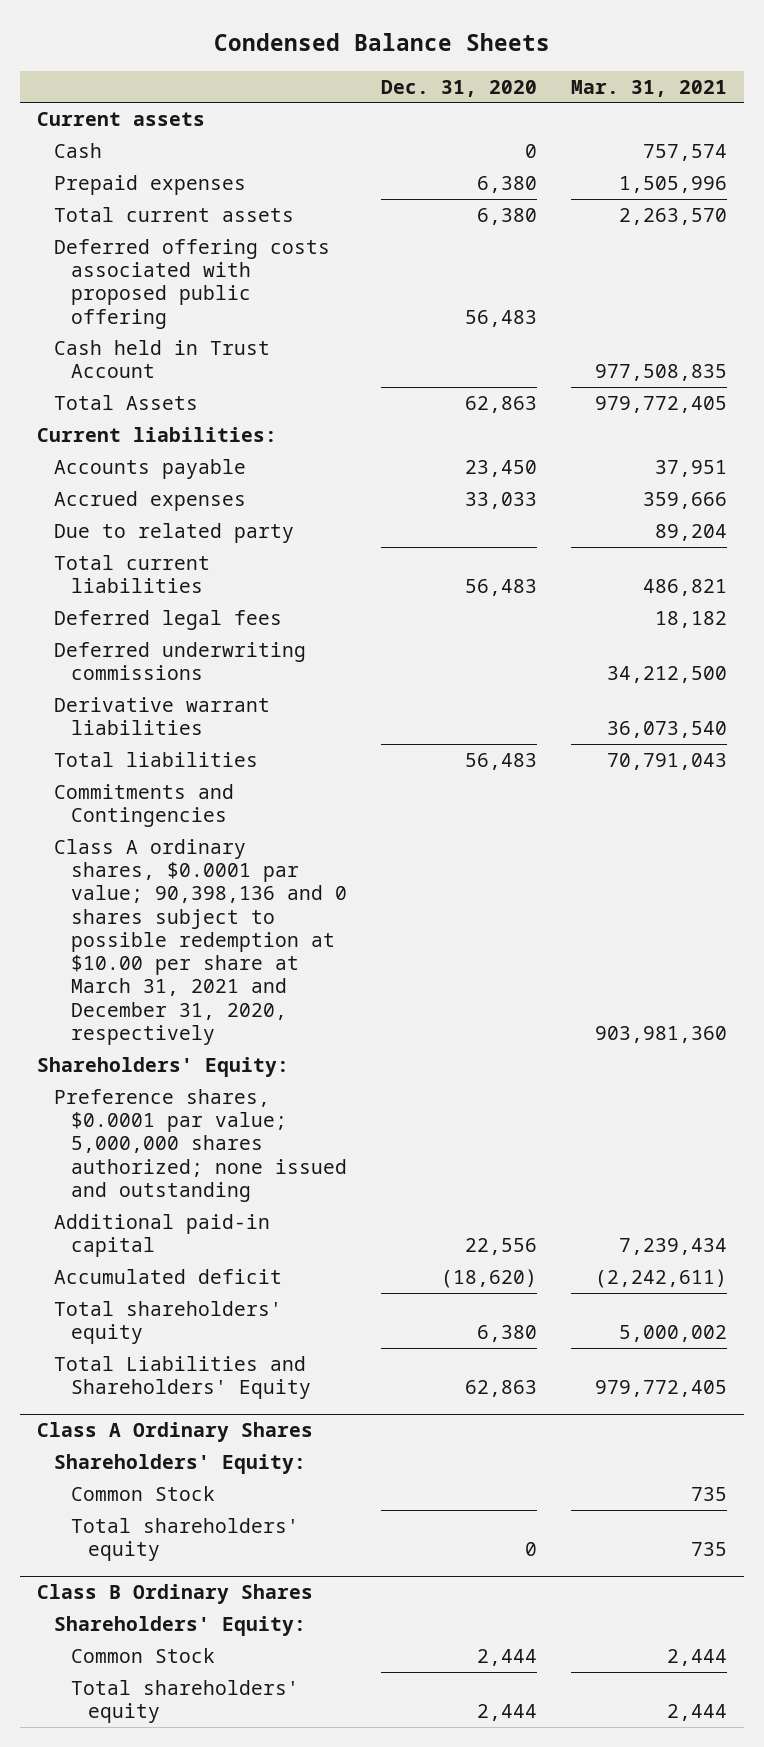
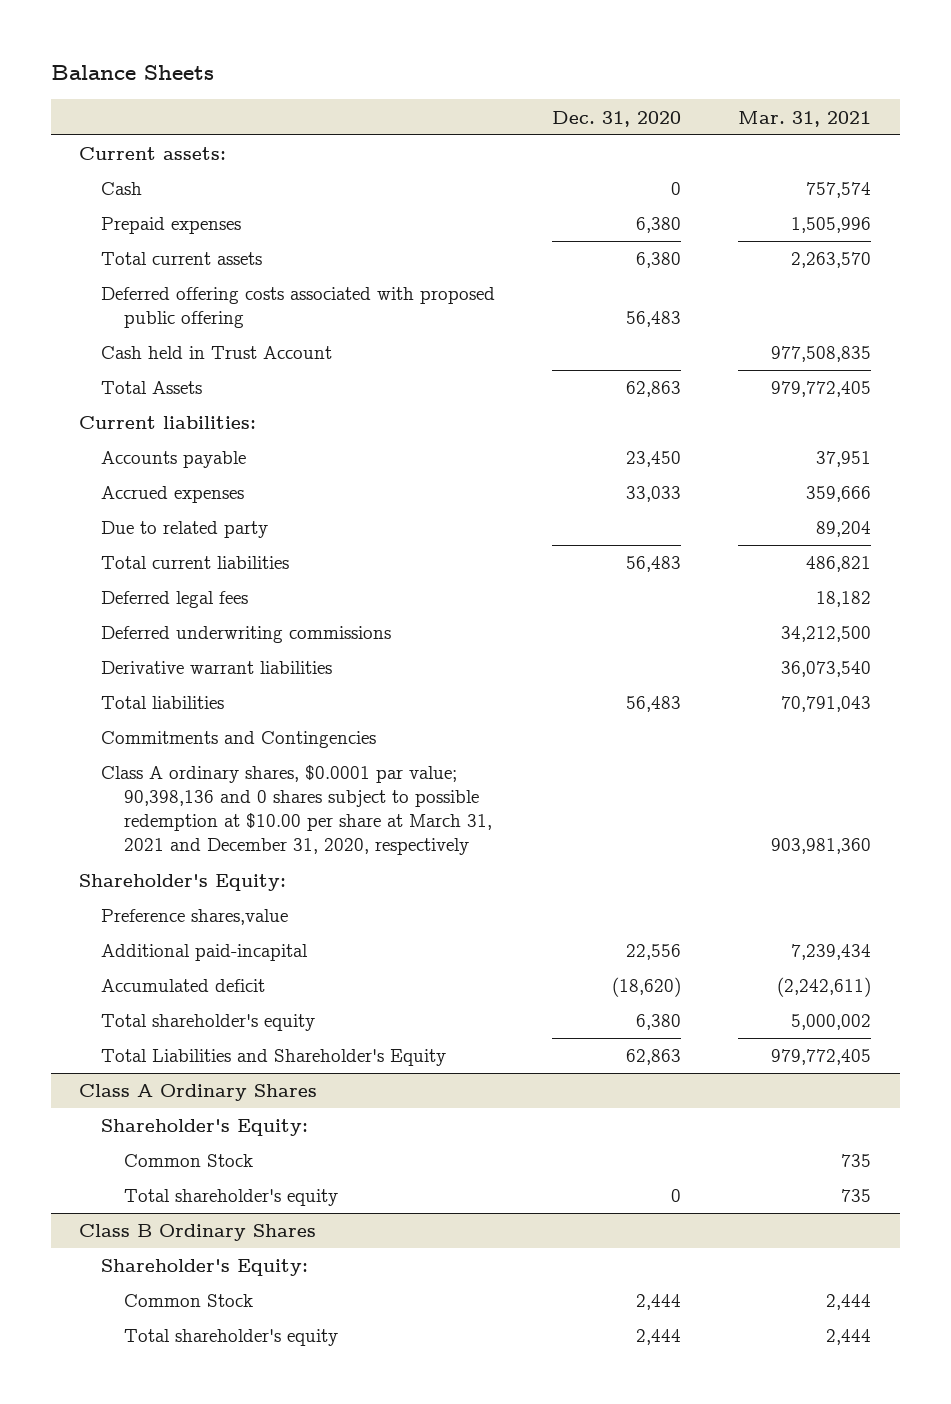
- Condensed Balance Sheets
+ Balance Sheets
- Current assets
+ Current assets:
- Shareholders' Equity:
- Preference shares, $0.0001 par value; 5,000,000 shares authorized; none issued and outstanding
- Additional paid-in capital | 22,556 | 7,239,434
+ Shareholder's Equity:
+ Preference shares,value
+ Additional paid-incapital | 22,556 | 7,239,434
- Total shareholders' equity | 6,380 | 5,000,002
- Total Liabilities and Shareholders' Equity | 62,863 | 979,772,405
+ Total shareholder's equity | 6,380 | 5,000,002
+ Total Liabilities and Shareholder's Equity | 62,863 | 979,772,405
@ Class A Ordinary Shares
- Shareholders' Equity:
+ Shareholder's Equity:
- Total shareholders' equity | 0 | 735
+ Total shareholder's equity | 0 | 735
@ Class B Ordinary Shares
- Shareholders' Equity:
+ Shareholder's Equity:
- Total shareholders' equity | 2,444 | 2,444
+ Total shareholder's equity | 2,444 | 2,444

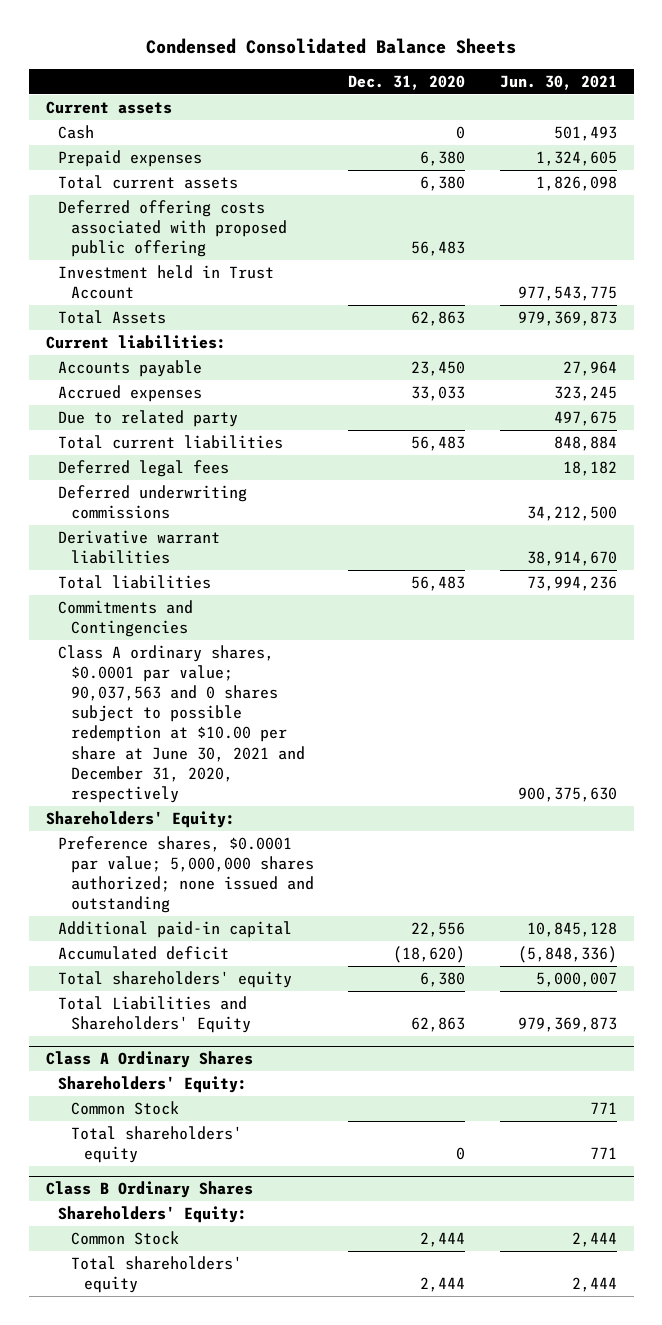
- Balance Sheets
+ Condensed Consolidated Balance Sheets
- | Dec. 31, 2020 | Mar. 31, 2021
+ | Dec. 31, 2020 | Jun. 30, 2021
- Current assets:
+ Current assets
- Cash held in Trust Account | | 977,508,835
+ Investment held in Trust Account | | 977,543,775
- Class A ordinary shares, $0.0001 par value; 90,398,136 and 0 shares subject to possible redemption at $10.00 per share at March 31, 2021 and December 31, 2020, respectively | | 903,981,360
- Shareholder's Equity:
- Preference shares,value
- Additional paid-incapital | 22,556 | 7,239,434
+ Class A ordinary shares, $0.0001 par value; 90,037,563 and 0 shares subject to possible redemption at $10.00 per share at June 30, 2021 and December 31, 2020, respectively | | 900,375,630
+ Shareholders' Equity:
+ Preference shares, $0.0001 par value; 5,000,000 shares authorized; none issued and outstanding
+ Additional paid-in capital | 22,556 | 10,845,128
- Total shareholder's equity | 6,380 | 5,000,002
- Total Liabilities and Shareholder's Equity | 62,863 | 979,772,405
+ Total shareholders' equity | 6,380 | 5,000,007
+ Total Liabilities and Shareholders' Equity | 62,863 | 979,369,873
@ Class A Ordinary Shares
- Shareholder's Equity:
+ Shareholders' Equity:
- Total shareholder's equity | 0 | 735
+ Total shareholders' equity | 0 | 771
@ Class B Ordinary Shares
- Shareholder's Equity:
+ Shareholders' Equity:
- Total shareholder's equity | 2,444 | 2,444
+ Total shareholders' equity | 2,444 | 2,444

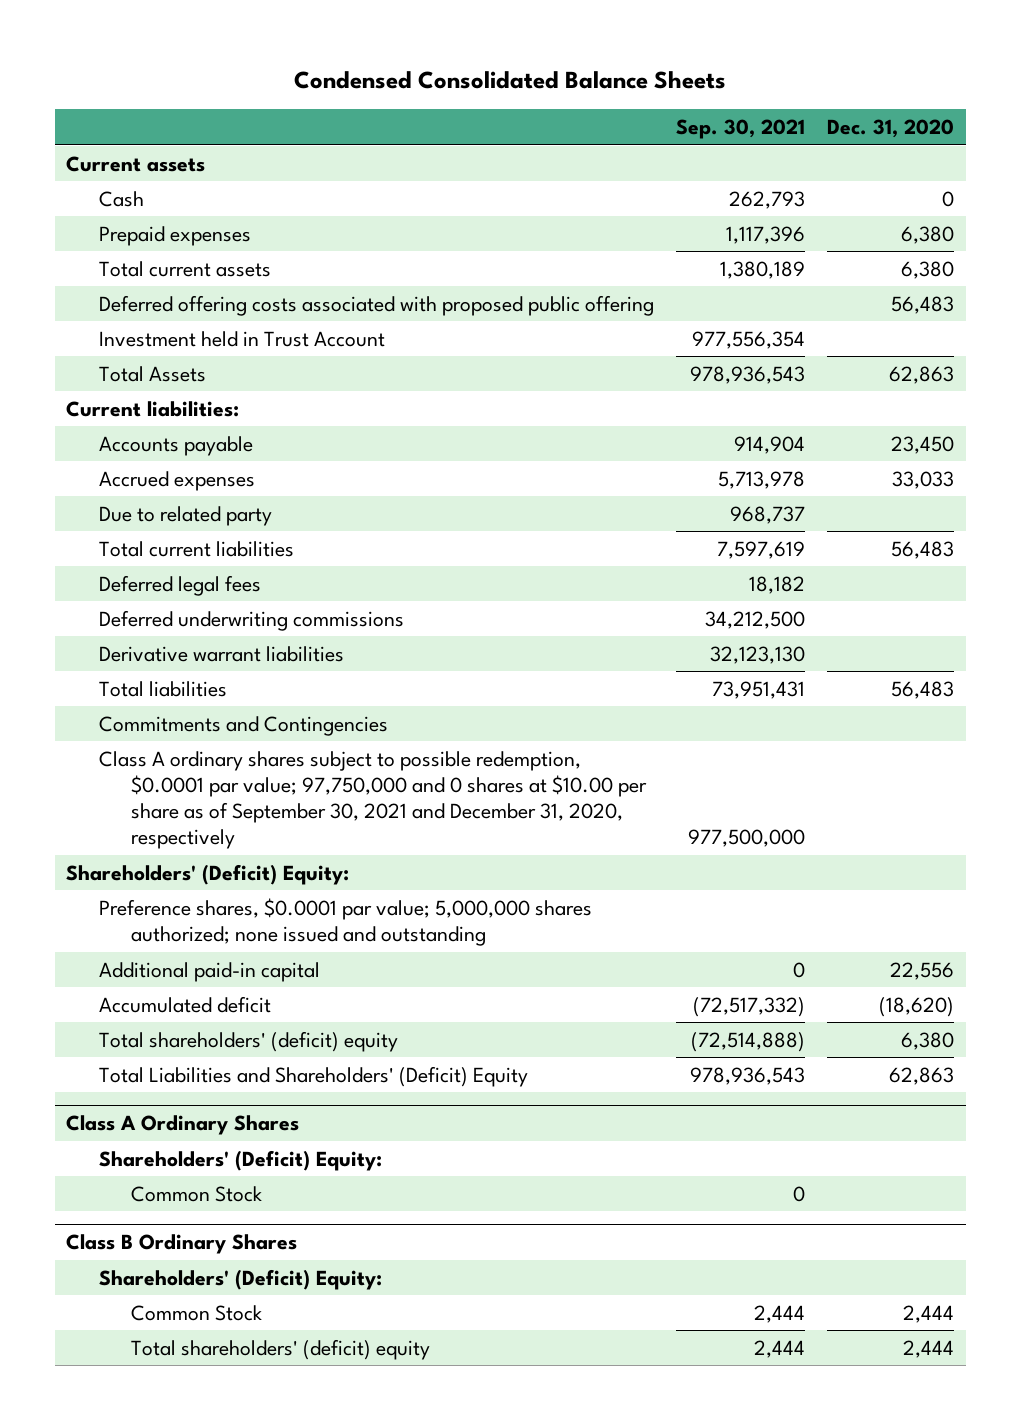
- | Dec. 31, 2020 | Jun. 30, 2021
+ | Sep. 30, 2021 | Dec. 31, 2020
- Class A ordinary shares, $0.0001 par value; 90,037,563 and 0 shares subject to possible redemption at $10.00 per share at June 30, 2021 and December 31, 2020, respectively | | 900,375,630
- Shareholders' Equity:
+ Class A ordinary shares subject to possible redemption, $0.0001 par value; 97,750,000 and 0 shares at $10.00 per share as of September 30, 2021 and December 31, 2020, respectively | 977,500,000 |
+ Shareholders' (Deficit) Equity:
- Total shareholders' equity | 6,380 | 5,000,007
- Total Liabilities and Shareholders' Equity | 62,863 | 979,369,873
+ Total shareholders' (deficit) equity | (72,514,888) | 6,380
+ Total Liabilities and Shareholders' (Deficit) Equity | 978,936,543 | 62,863
@ Class A Ordinary Shares
- Shareholders' Equity:
+ Shareholders' (Deficit) Equity:
- Total shareholders' equity | 0 | 771
@ Class B Ordinary Shares
- Shareholders' Equity:
+ Shareholders' (Deficit) Equity:
- Total shareholders' equity | 2,444 | 2,444
+ Total shareholders' (deficit) equity | 2,444 | 2,444

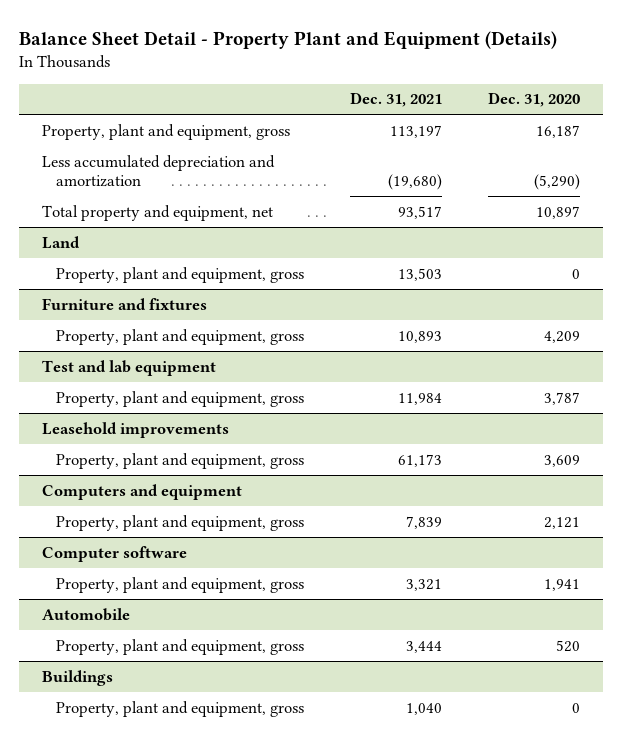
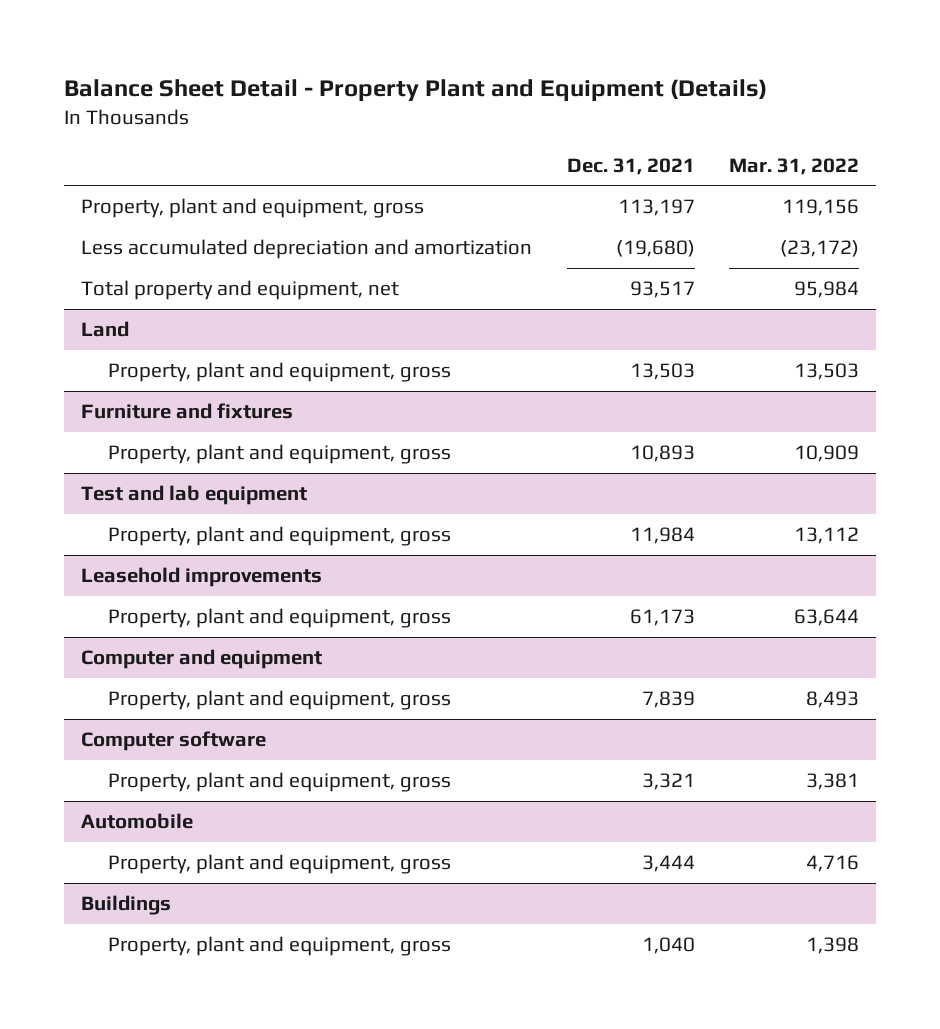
- | Dec. 31, 2021 | Dec. 31, 2020
+ | Dec. 31, 2021 | Mar. 31, 2022
- Computers and equipment
+ Computer and equipment

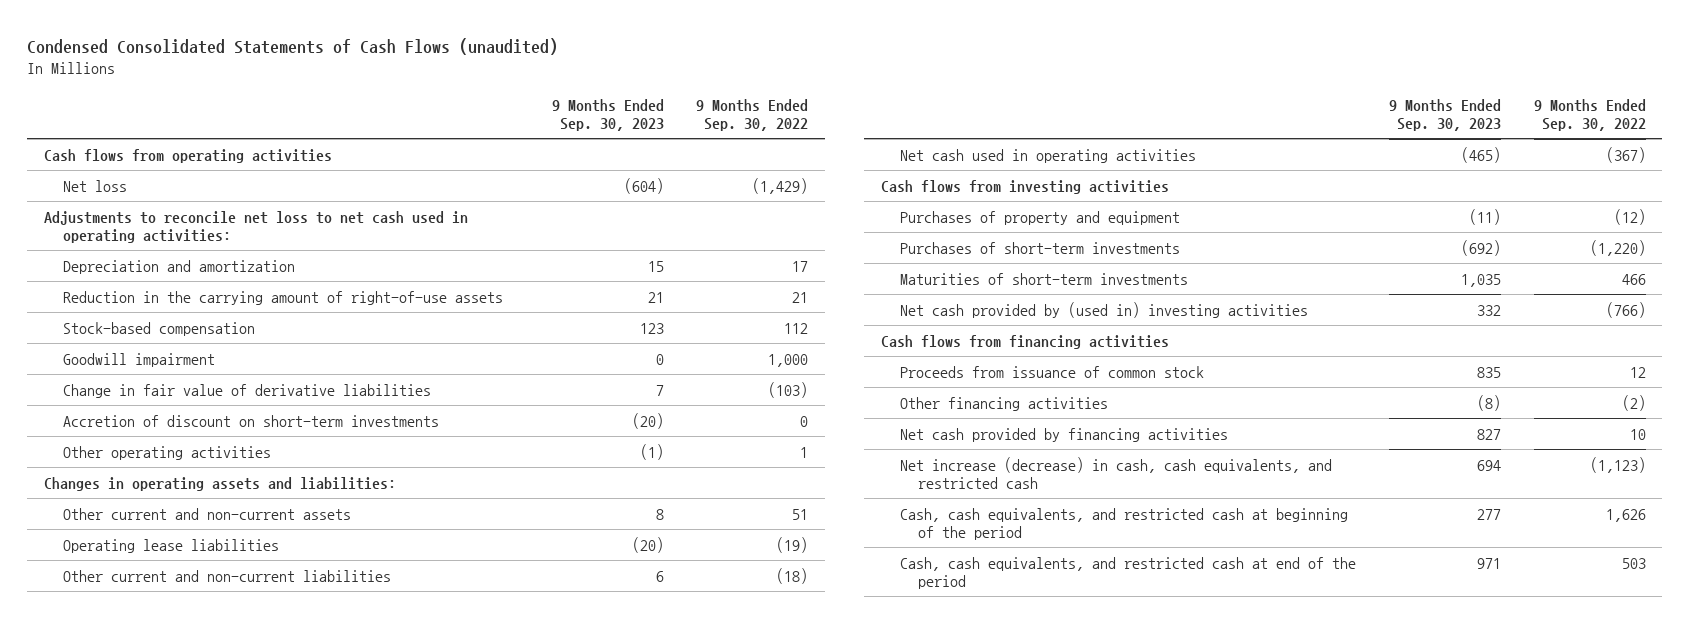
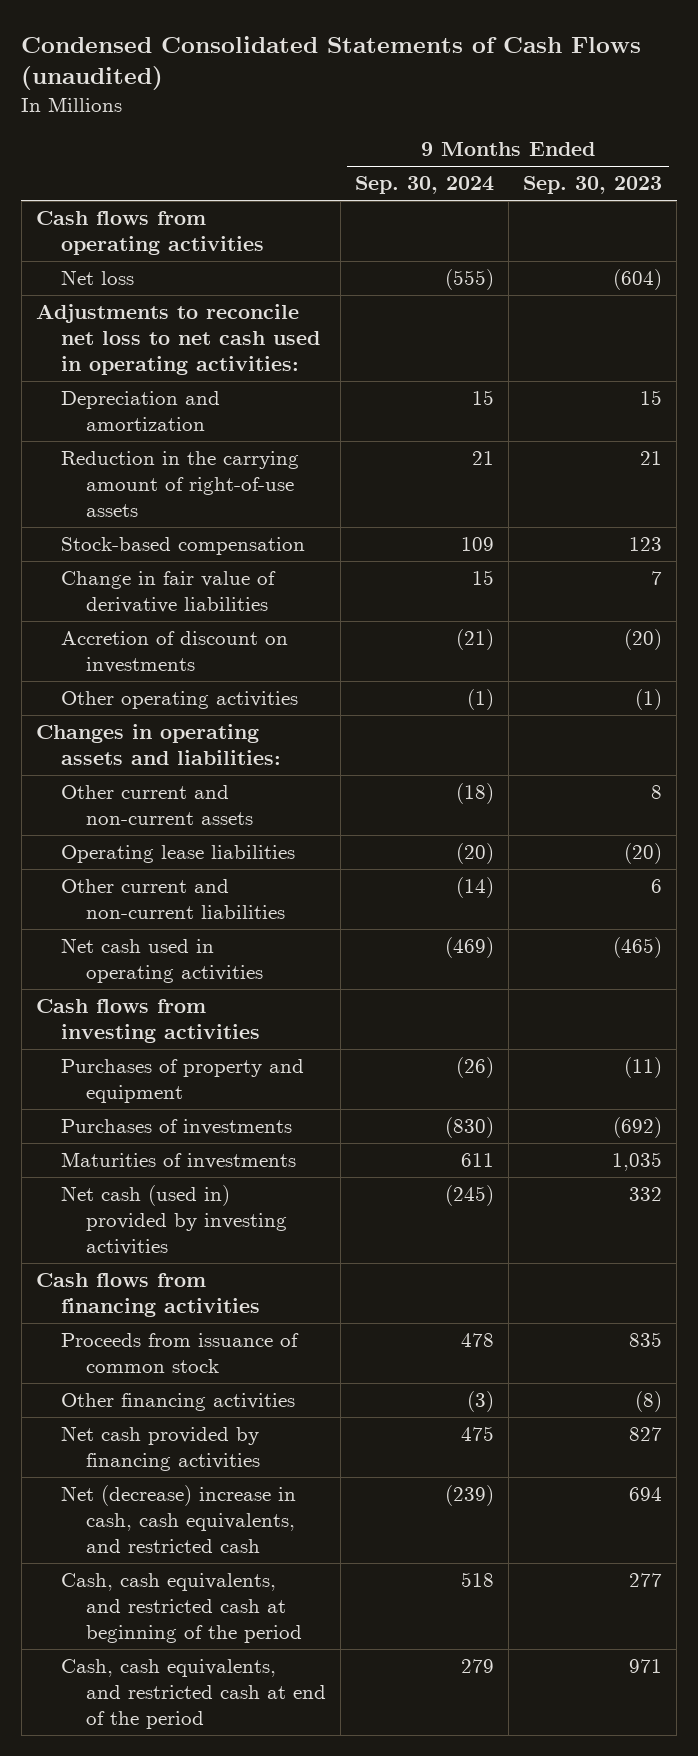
- | 9 Months Ended Sep. 30, 2023 | 9 Months Ended Sep. 30, 2022
+ | 9 Months Ended Sep. 30, 2024 | 9 Months Ended Sep. 30, 2023
- Goodwill impairment | 0 | 1,000
- Accretion of discount on short-term investments | (20) | 0
+ Accretion of discount on investments | (21) | (20)
- Purchases of short-term investments | (692) | (1,220)
- Maturities of short-term investments | 1,035 | 466
- Net cash provided by (used in) investing activities | 332 | (766)
+ Purchases of investments | (830) | (692)
+ Maturities of investments | 611 | 1,035
+ Net cash (used in) provided by investing activities | (245) | 332
- Net increase (decrease) in cash, cash equivalents, and restricted cash | 694 | (1,123)
+ Net (decrease) increase in cash, cash equivalents, and restricted cash | (239) | 694

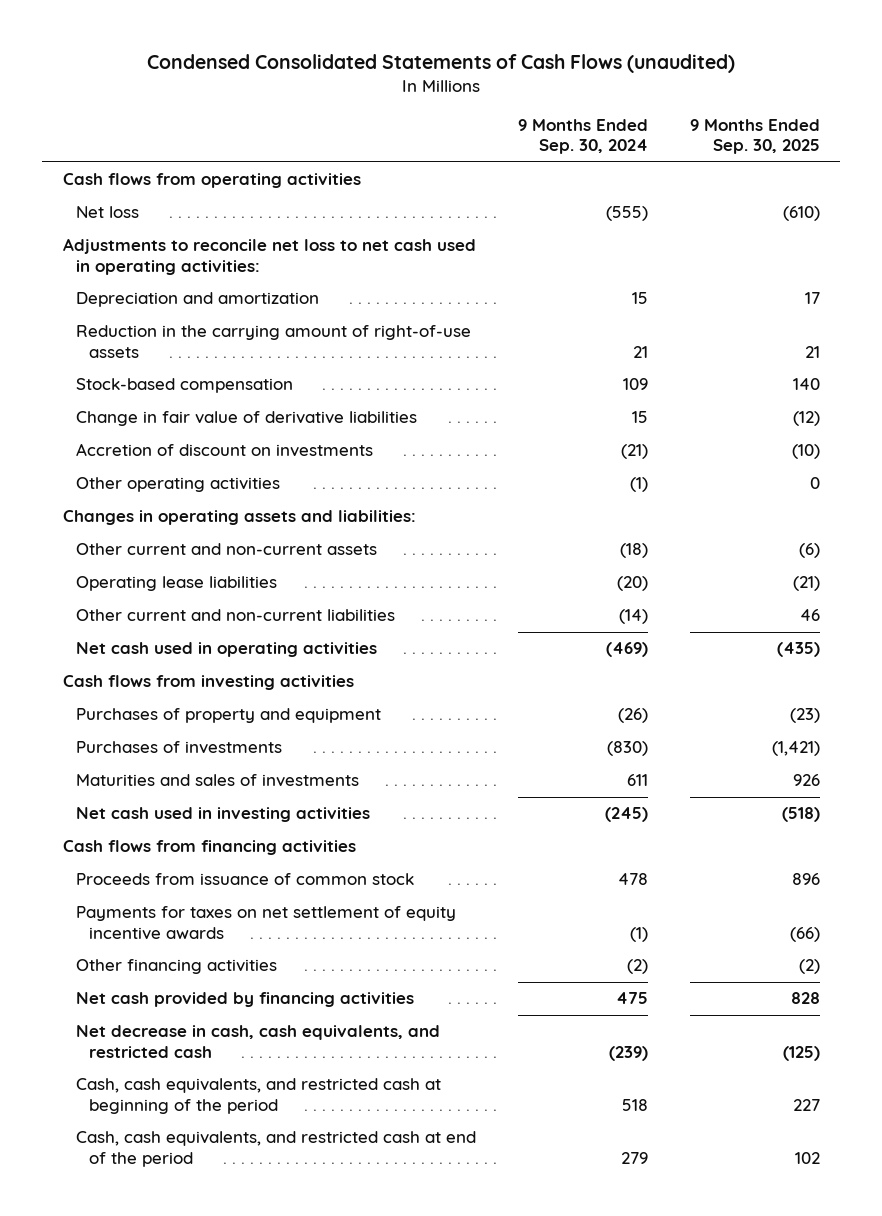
- | 9 Months Ended Sep. 30, 2024 | 9 Months Ended Sep. 30, 2023
+ | 9 Months Ended Sep. 30, 2024 | 9 Months Ended Sep. 30, 2025
- Maturities of investments | 611 | 1,035
- Net cash (used in) provided by investing activities | (245) | 332
+ Maturities and sales of investments | 611 | 926
+ Net cash used in investing activities | (245) | (518)
- Other financing activities | (3) | (8)
+ Payments for taxes on net settlement of equity incentive awards | (1) | (66)
+ Other financing activities | (2) | (2)
- Net (decrease) increase in cash, cash equivalents, and restricted cash | (239) | 694
+ Net decrease in cash, cash equivalents, and restricted cash | (239) | (125)

